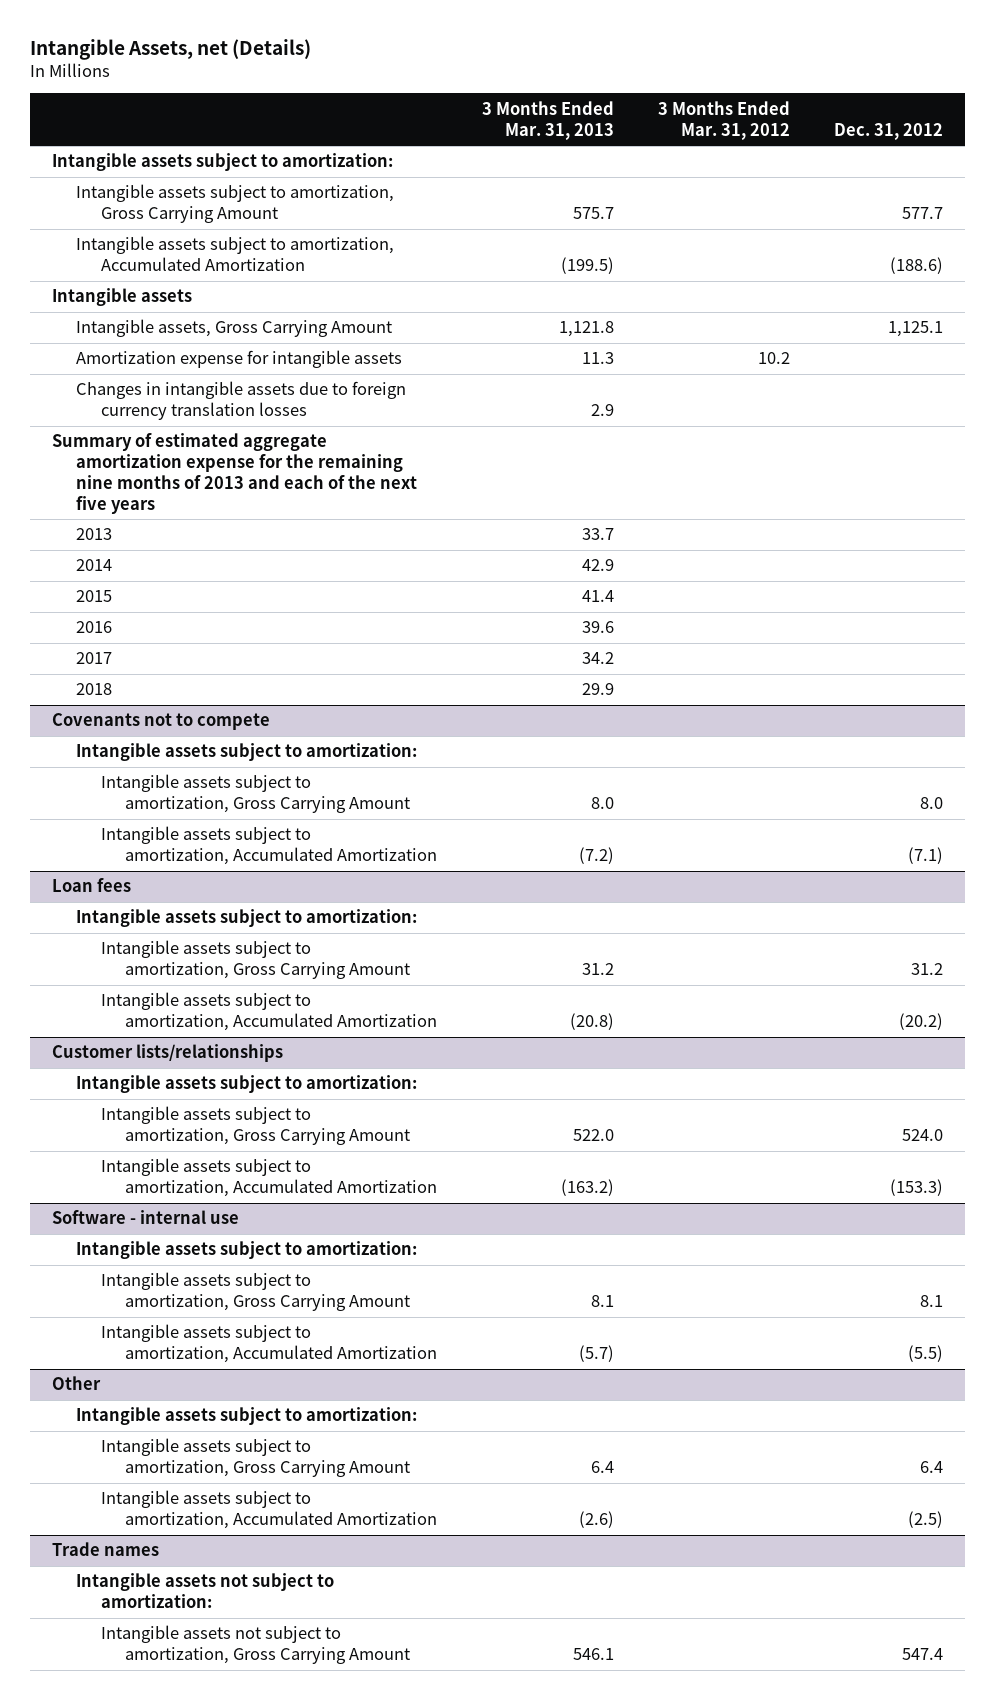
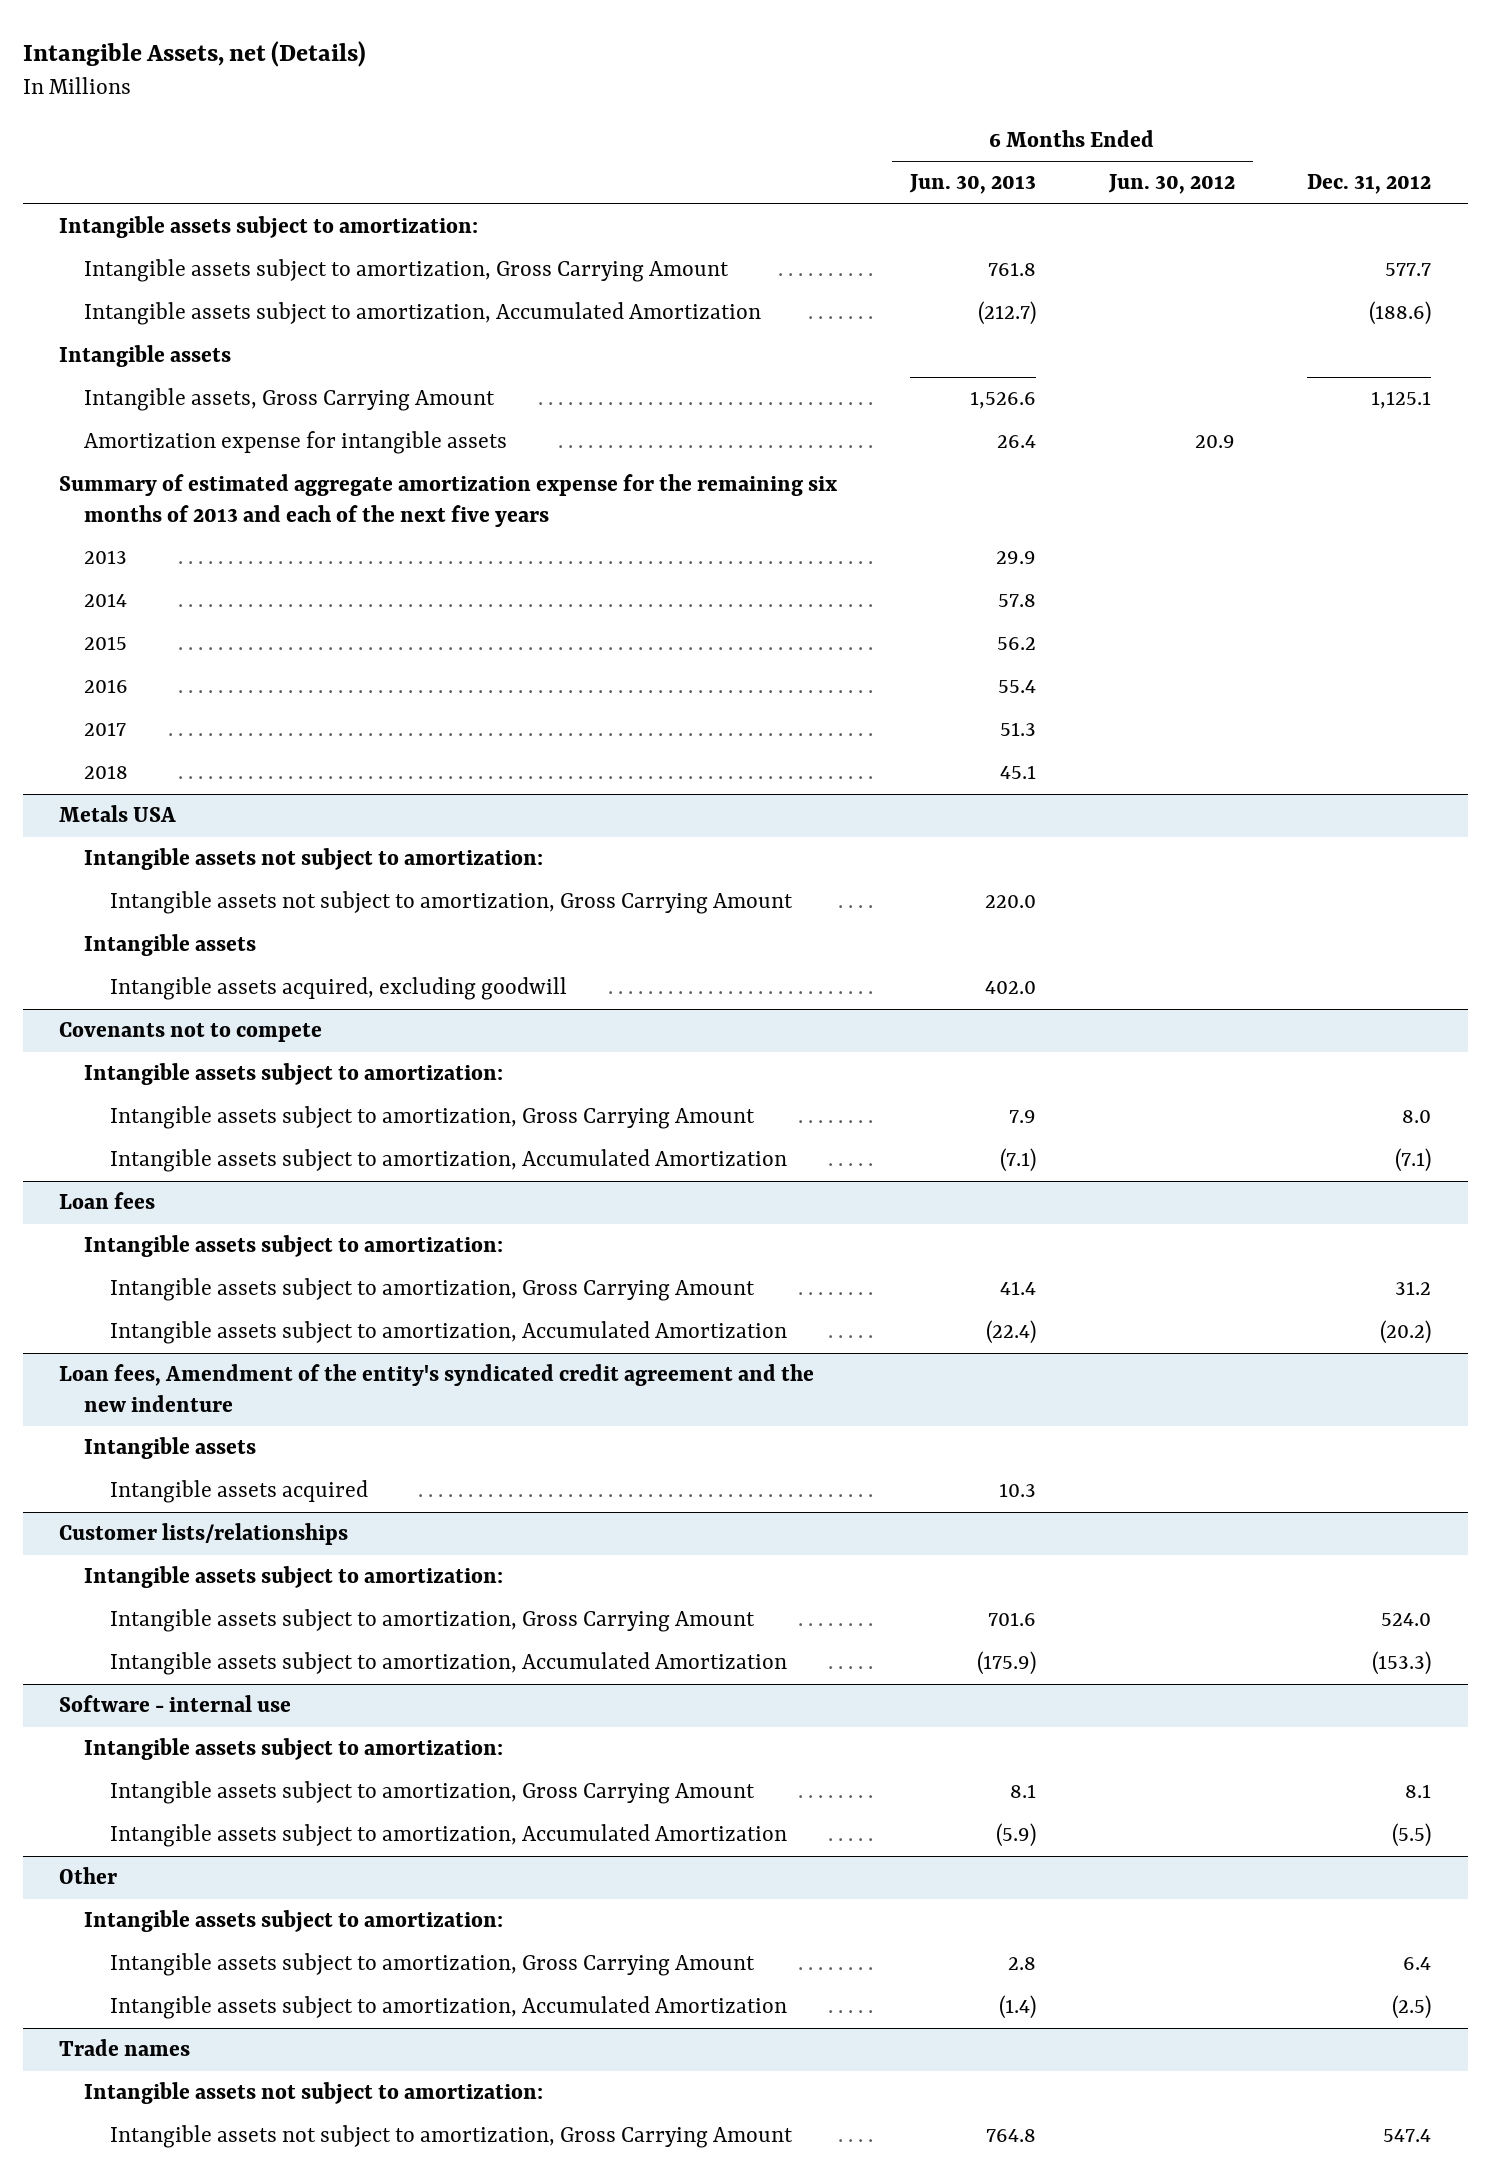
- | 3 Months Ended Mar. 31, 2013 | 3 Months Ended Mar. 31, 2012 | Dec. 31, 2012
+ | 6 Months Ended Jun. 30, 2013 | 6 Months Ended Jun. 30, 2012 | Dec. 31, 2012
- Changes in intangible assets due to foreign currency translation losses | 2.9 | |
- Summary of estimated aggregate amortization expense for the remaining nine months of 2013 and each of the next five years
+ Summary of estimated aggregate amortization expense for the remaining six months of 2013 and each of the next five years
+ Metals USA
+ Intangible assets not subject to amortization:
+ Intangible assets not subject to amortization, Gross Carrying Amount | 220.0 | |
+ Intangible assets
+ Intangible assets acquired, excluding goodwill | 402.0 | |
+ Loan fees, Amendment of the entity's syndicated credit agreement and the new indenture
+ Intangible assets
+ Intangible assets acquired | 10.3 | |

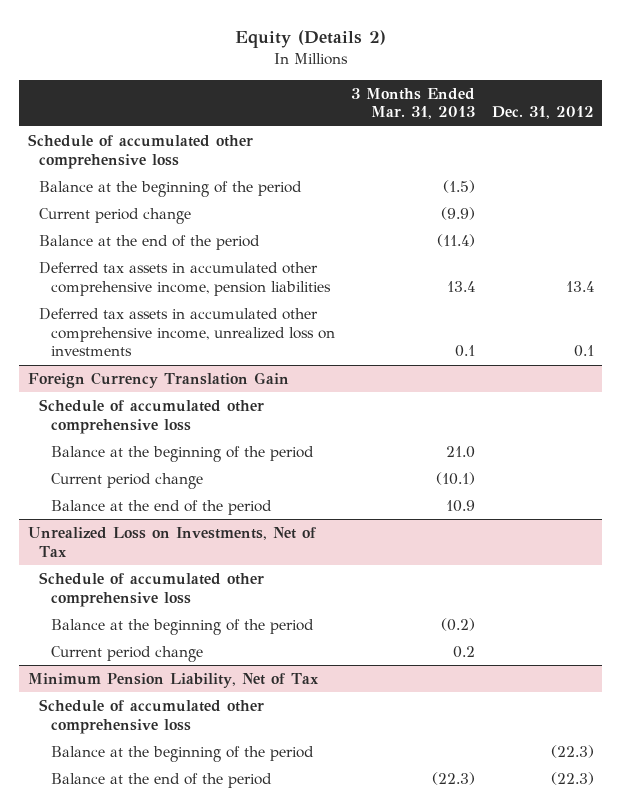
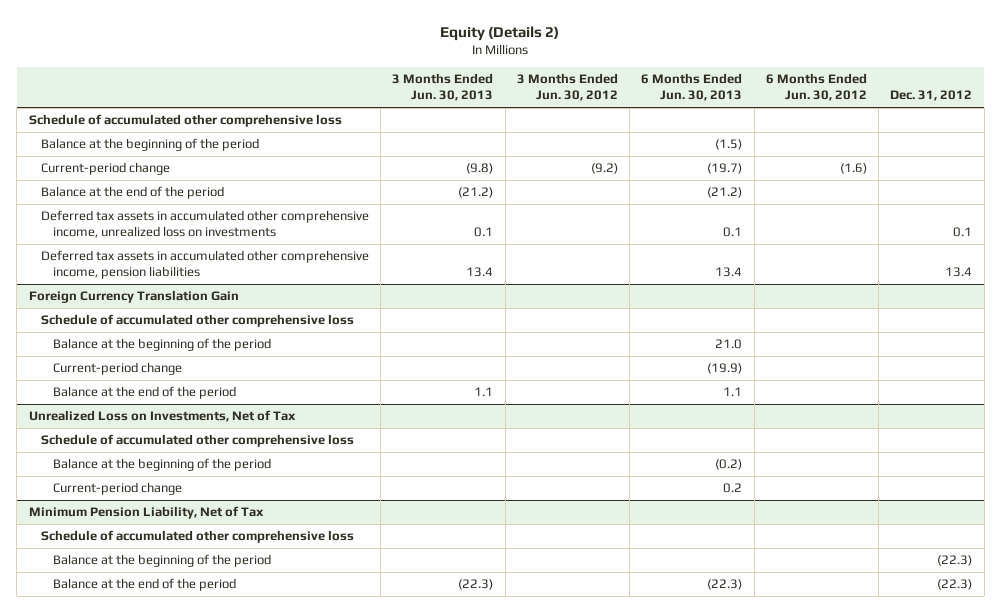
- | 3 Months Ended Mar. 31, 2013 | Dec. 31, 2012
+ | 3 Months Ended Jun. 30, 2013 | 3 Months Ended Jun. 30, 2012 | 6 Months Ended Jun. 30, 2013 | 6 Months Ended Jun. 30, 2012 | Dec. 31, 2012
- Current period change | (9.9) |
+ Current-period change | (9.8) | (9.2) | (19.7) | (1.6) |
moved down: Deferred tax assets in accumulated other comprehensive income, pension liabilities | 13.4 | | 13.4 | | 13.4
@ Foreign Currency Translation Gain
- Current period change | (10.1) |
+ Current-period change | | | (19.9) | |
@ Unrealized Loss on Investments, Net of Tax
- Current period change | 0.2 |
+ Current-period change | | | 0.2 | |

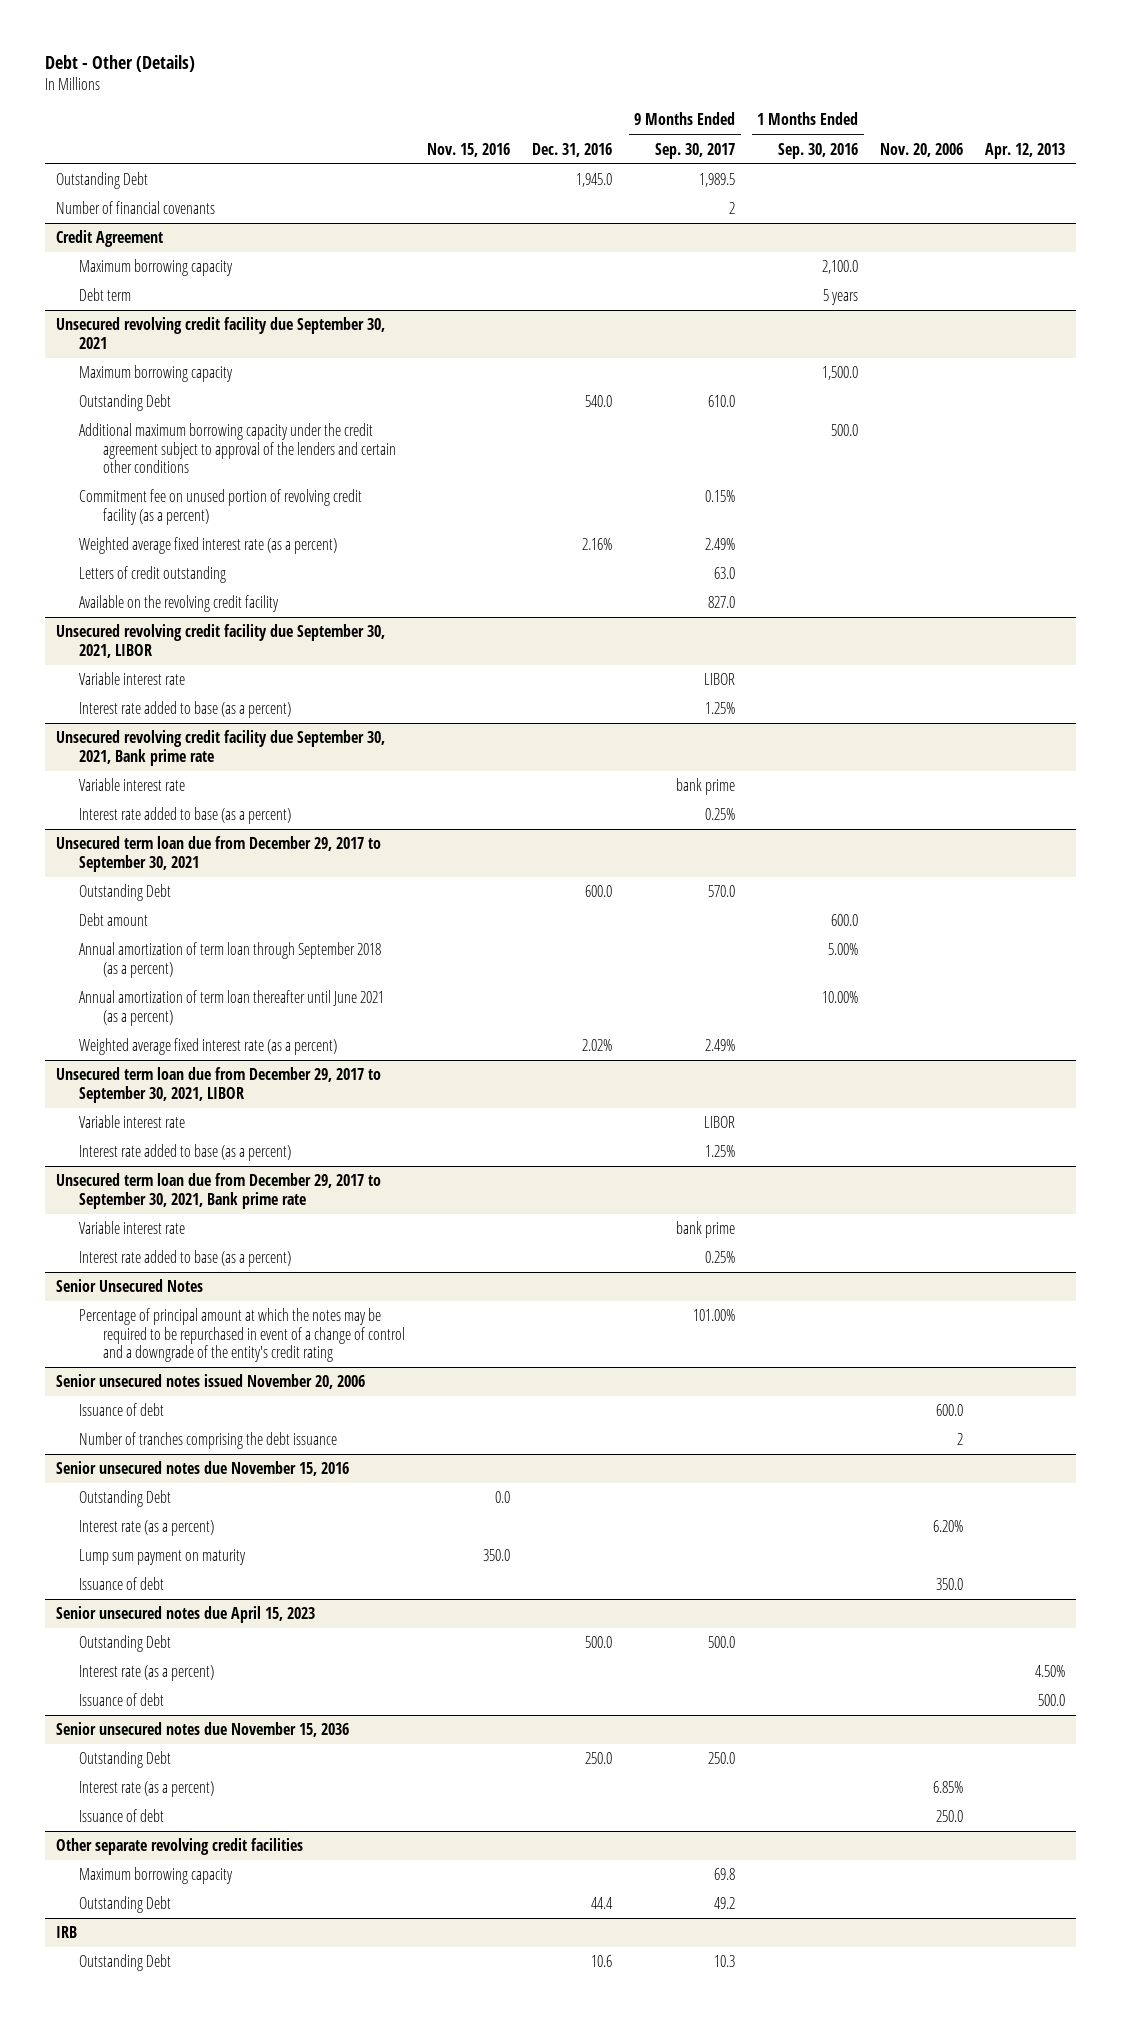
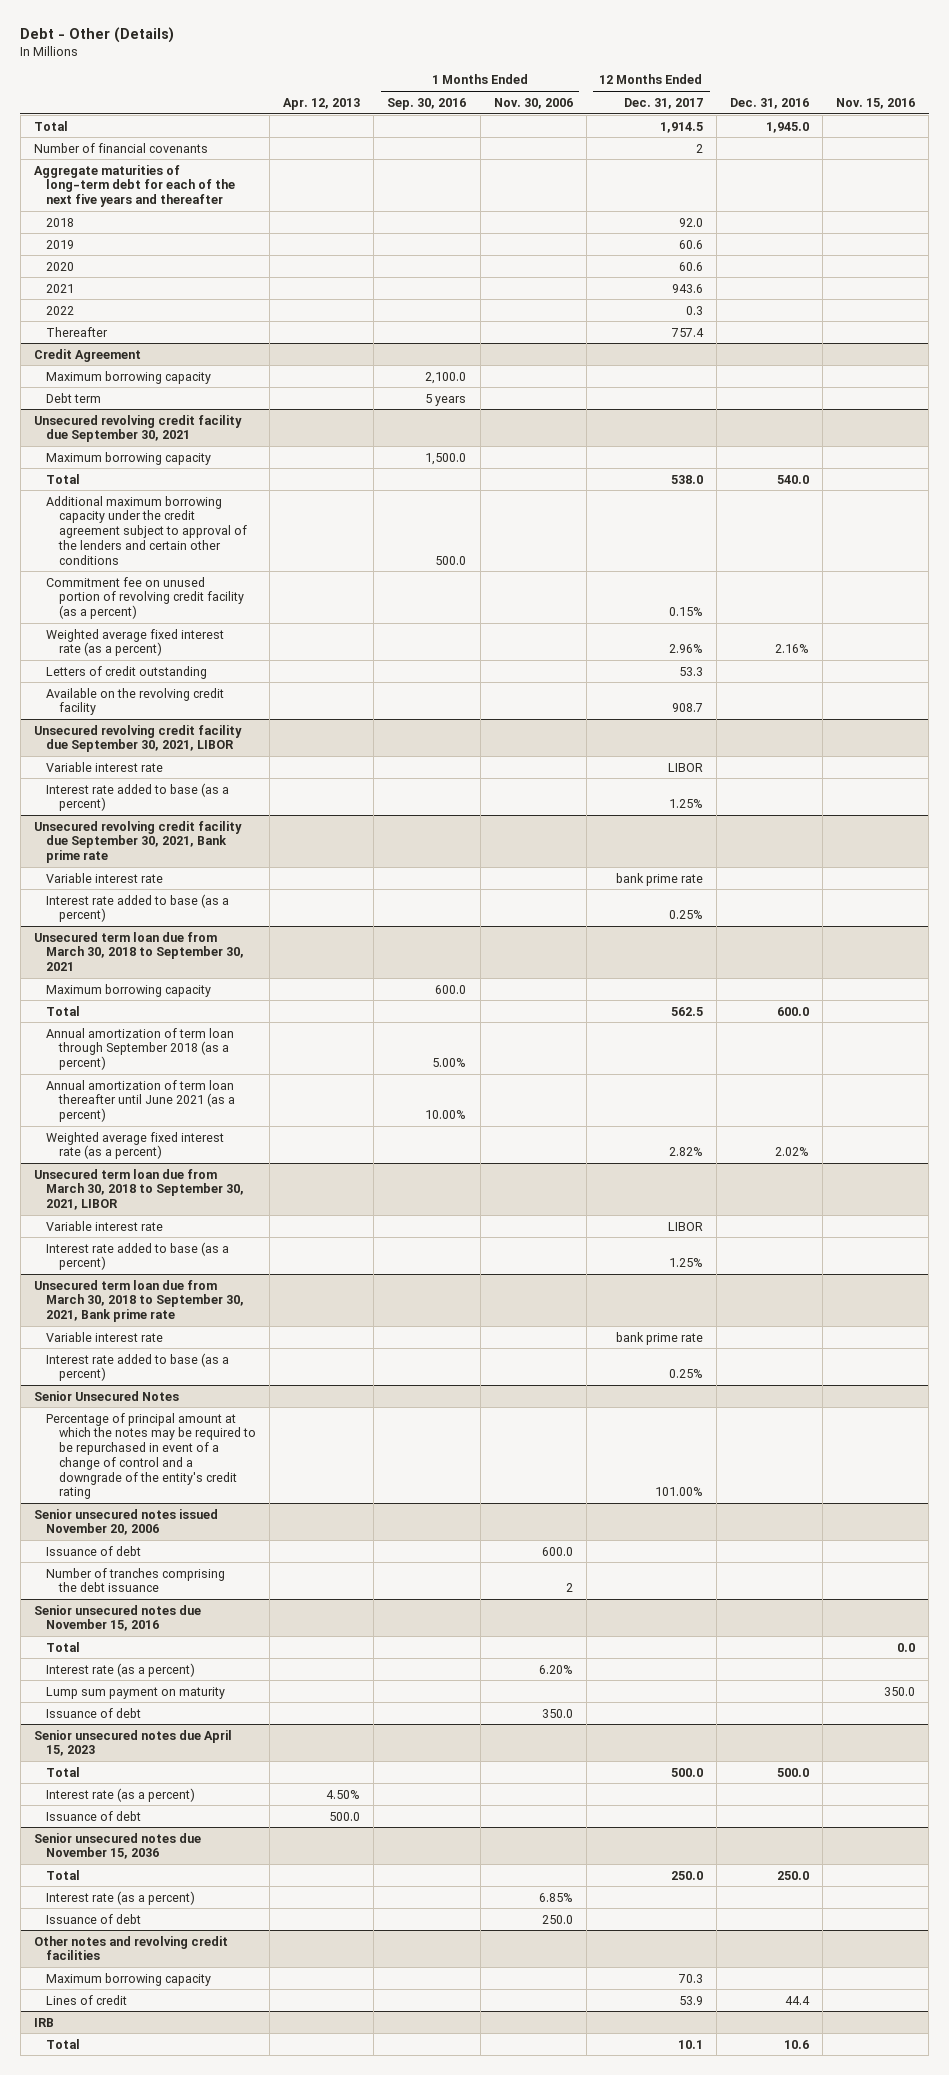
- | Nov. 15, 2016 | Dec. 31, 2016 | 9 Months Ended Sep. 30, 2017 | 1 Months Ended Sep. 30, 2016 | Nov. 20, 2006 | Apr. 12, 2013
+ | Apr. 12, 2013 | 1 Months Ended Sep. 30, 2016 | 1 Months Ended Nov. 30, 2006 | 12 Months Ended Dec. 31, 2017 | Dec. 31, 2016 | Nov. 15, 2016
- Outstanding Debt | | 1,945.0 | 1,989.5 | | |
+ Total | | | | 1,914.5 | 1,945.0 |
+ Aggregate maturities of long-term debt for each of the next five years and thereafter
+ 2018 | | | | 92.0 | |
+ 2019 | | | | 60.6 | |
+ 2020 | | | | 60.6 | |
+ 2021 | | | | 943.6 | |
+ 2022 | | | | 0.3 | |
+ Thereafter | | | | 757.4 | |
@ Unsecured revolving credit facility due September 30, 2021
- Outstanding Debt | | 540.0 | 610.0 | | |
+ Total | | | | 538.0 | 540.0 |
- Unsecured term loan due from December 29, 2017 to September 30, 2021
- Outstanding Debt | | 600.0 | 570.0 | | |
- Debt amount | | | | 600.0 | |
+ Unsecured term loan due from March 30, 2018 to September 30, 2021
+ Maximum borrowing capacity | | 600.0 | | | |
+ Total | | | | 562.5 | 600.0 |
- Unsecured term loan due from December 29, 2017 to September 30, 2021, LIBOR
+ Unsecured term loan due from March 30, 2018 to September 30, 2021, LIBOR
- Unsecured term loan due from December 29, 2017 to September 30, 2021, Bank prime rate
+ Unsecured term loan due from March 30, 2018 to September 30, 2021, Bank prime rate
@ Senior unsecured notes due November 15, 2016
- Outstanding Debt | 0.0 | | | | |
+ Total | | | | | | 0.0
@ Senior unsecured notes due April 15, 2023
- Outstanding Debt | | 500.0 | 500.0 | | |
+ Total | | | | 500.0 | 500.0 |
@ Senior unsecured notes due November 15, 2036
- Outstanding Debt | | 250.0 | 250.0 | | |
+ Total | | | | 250.0 | 250.0 |
- Other separate revolving credit facilities
+ Other notes and revolving credit facilities
- Outstanding Debt | | 44.4 | 49.2 | | |
+ Lines of credit | | | | 53.9 | 44.4 |
@ IRB
- Outstanding Debt | | 10.6 | 10.3 | | |
+ Total | | | | 10.1 | 10.6 |

